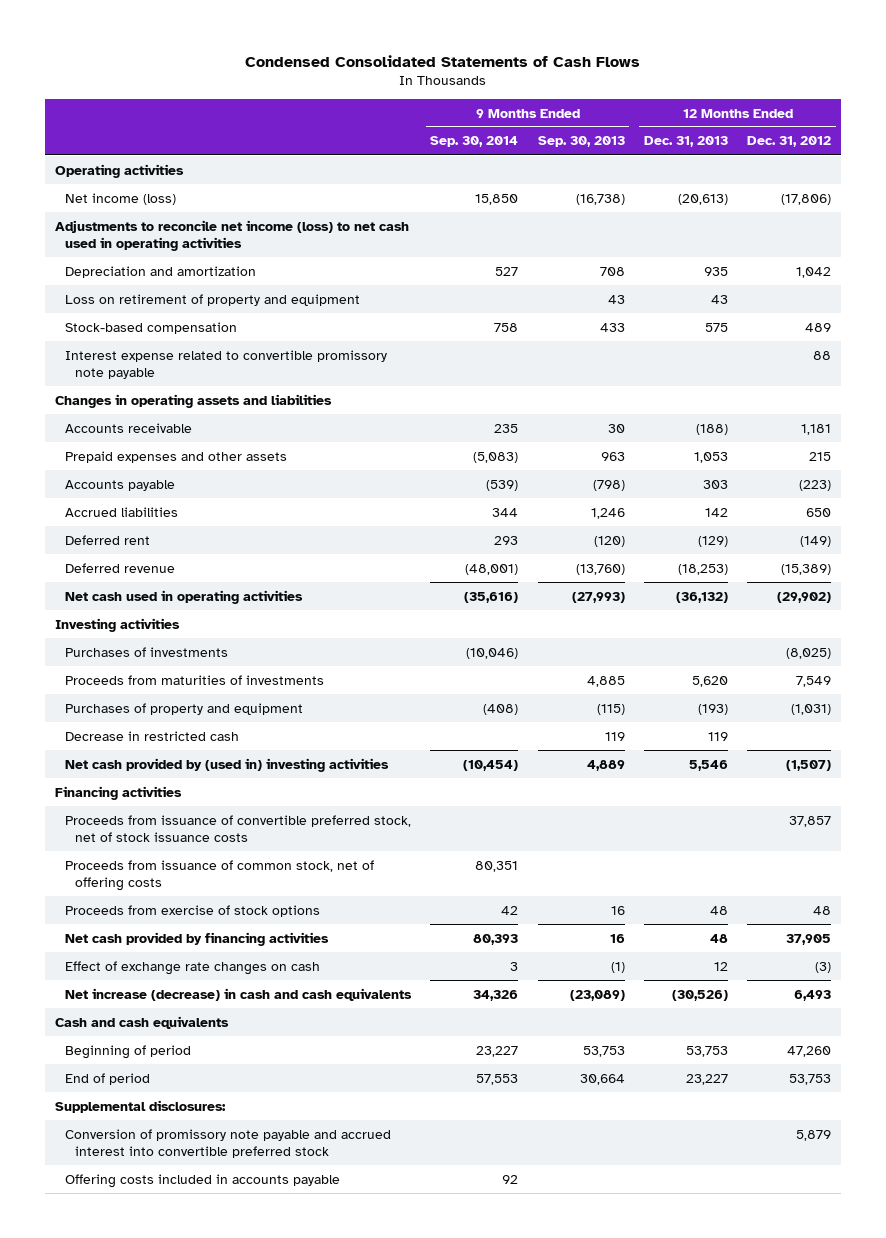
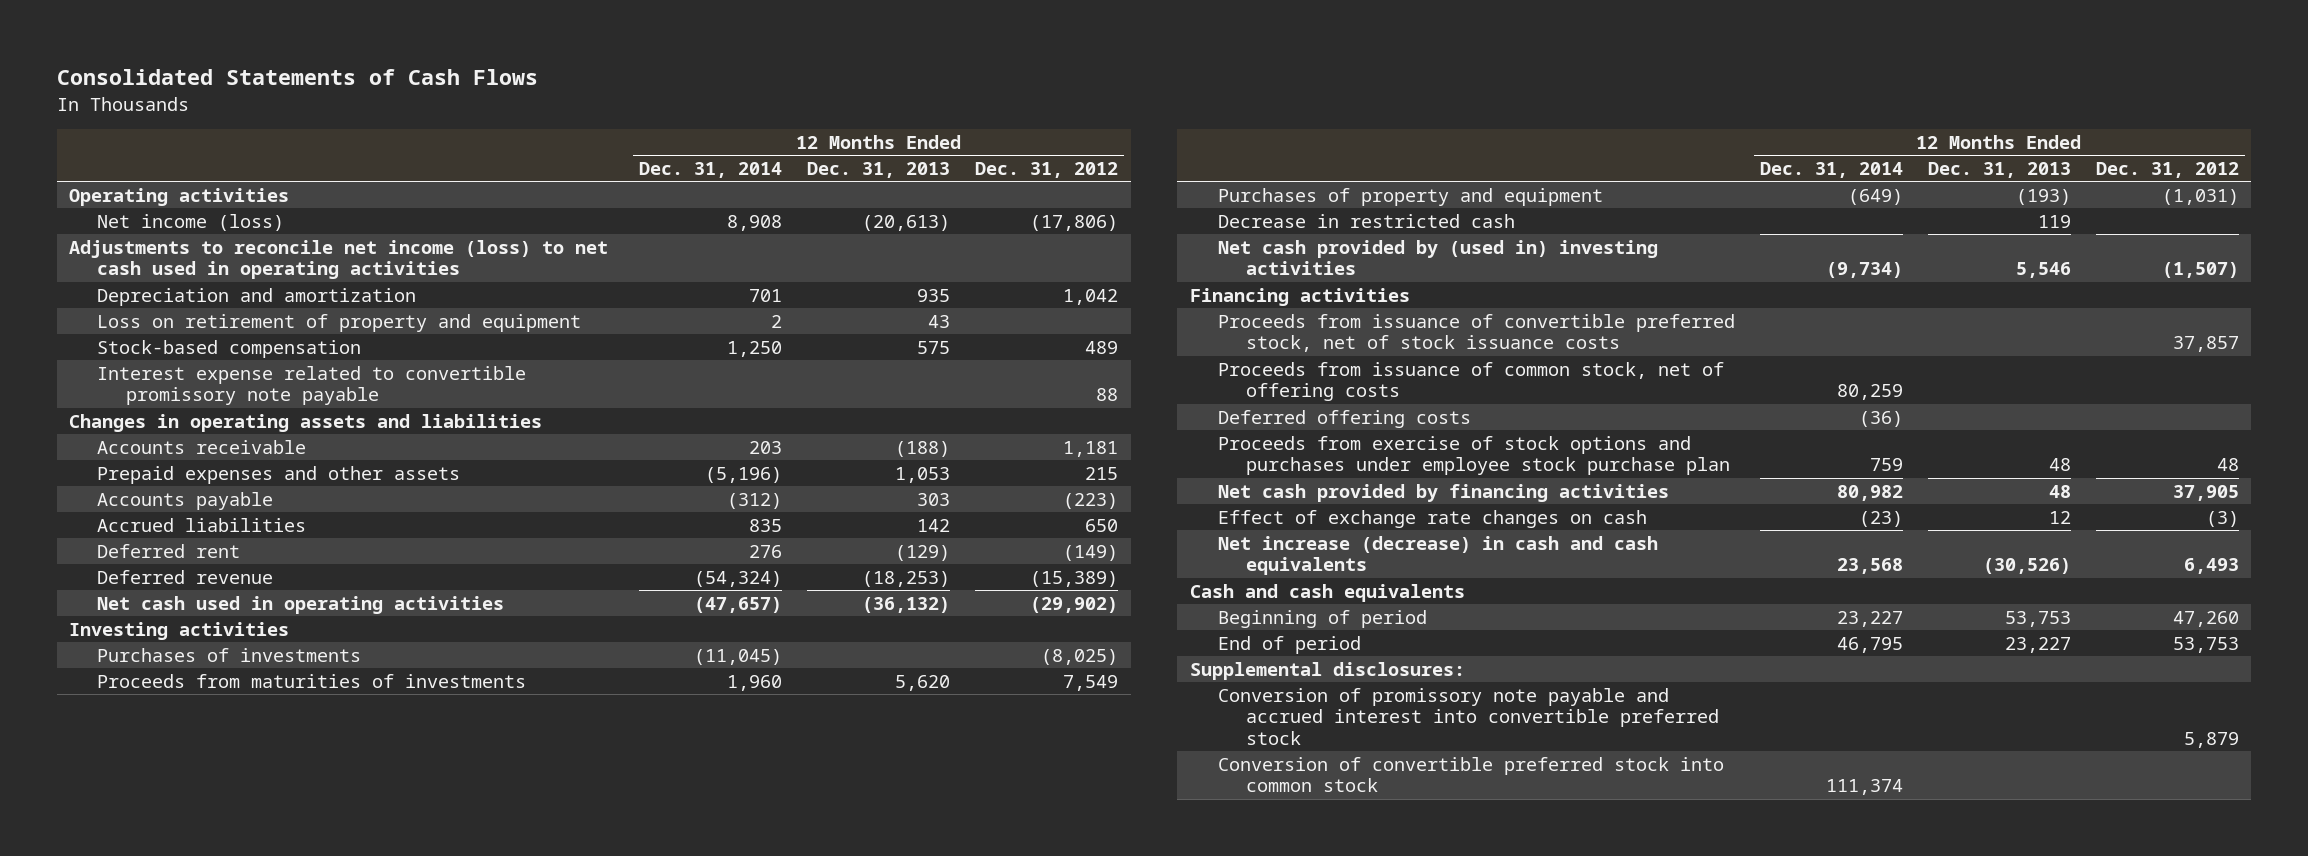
- Condensed Consolidated Statements of Cash Flows
+ Consolidated Statements of Cash Flows
- | 9 Months Ended Sep. 30, 2014 | 9 Months Ended Sep. 30, 2013 | 12 Months Ended Dec. 31, 2013 | 12 Months Ended Dec. 31, 2012
+ | 12 Months Ended Dec. 31, 2014 | 12 Months Ended Dec. 31, 2013 | 12 Months Ended Dec. 31, 2012
- Proceeds from exercise of stock options | 42 | 16 | 48 | 48
+ Deferred offering costs | (36) | |
+ Proceeds from exercise of stock options and purchases under employee stock purchase plan | 759 | 48 | 48
- Offering costs included in accounts payable | 92 | | |
+ Conversion of convertible preferred stock into common stock | 111,374 | |

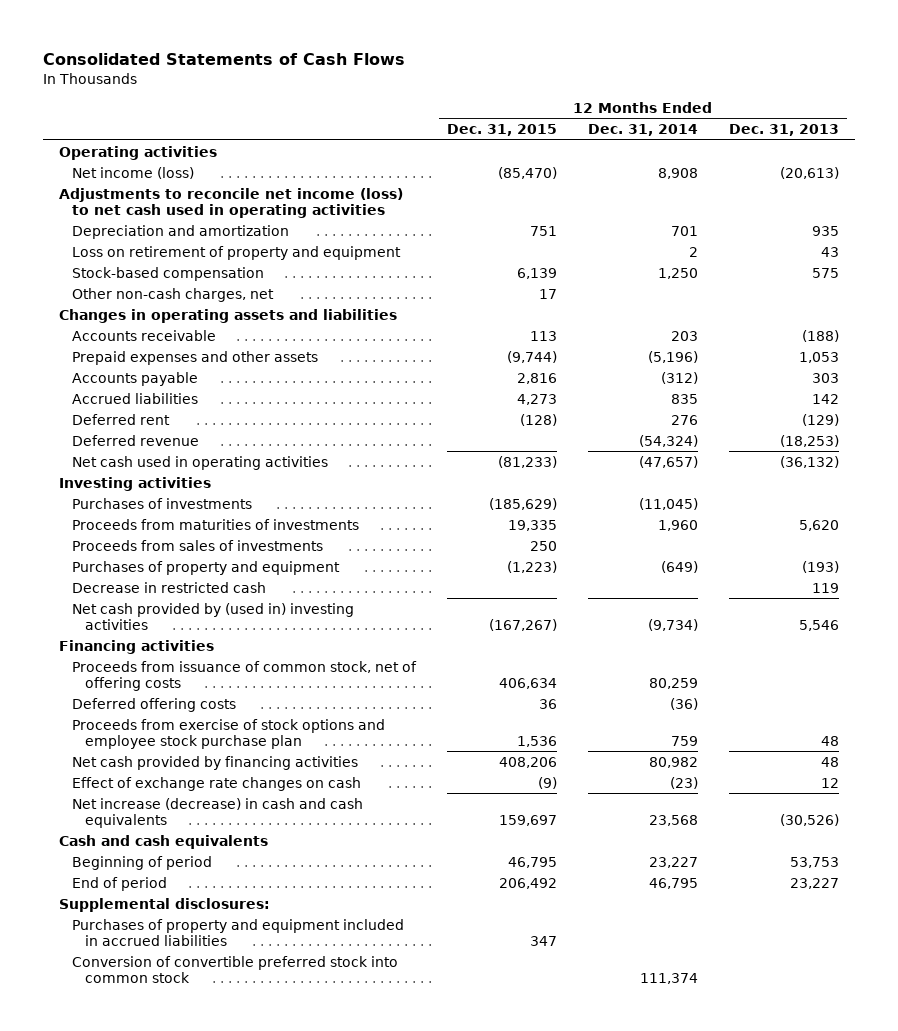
- | 12 Months Ended Dec. 31, 2014 | 12 Months Ended Dec. 31, 2013 | 12 Months Ended Dec. 31, 2012
+ | 12 Months Ended Dec. 31, 2015 | 12 Months Ended Dec. 31, 2014 | 12 Months Ended Dec. 31, 2013
- Interest expense related to convertible promissory note payable | | | 88
+ Other non-cash charges, net | 17 | |
+ Proceeds from sales of investments | 250 | |
- Proceeds from issuance of convertible preferred stock, net of stock issuance costs | | | 37,857
- Proceeds from exercise of stock options and purchases under employee stock purchase plan | 759 | 48 | 48
+ Proceeds from exercise of stock options and employee stock purchase plan | 1,536 | 759 | 48
- Conversion of promissory note payable and accrued interest into convertible preferred stock | | | 5,879
+ Purchases of property and equipment included in accrued liabilities | 347 | |

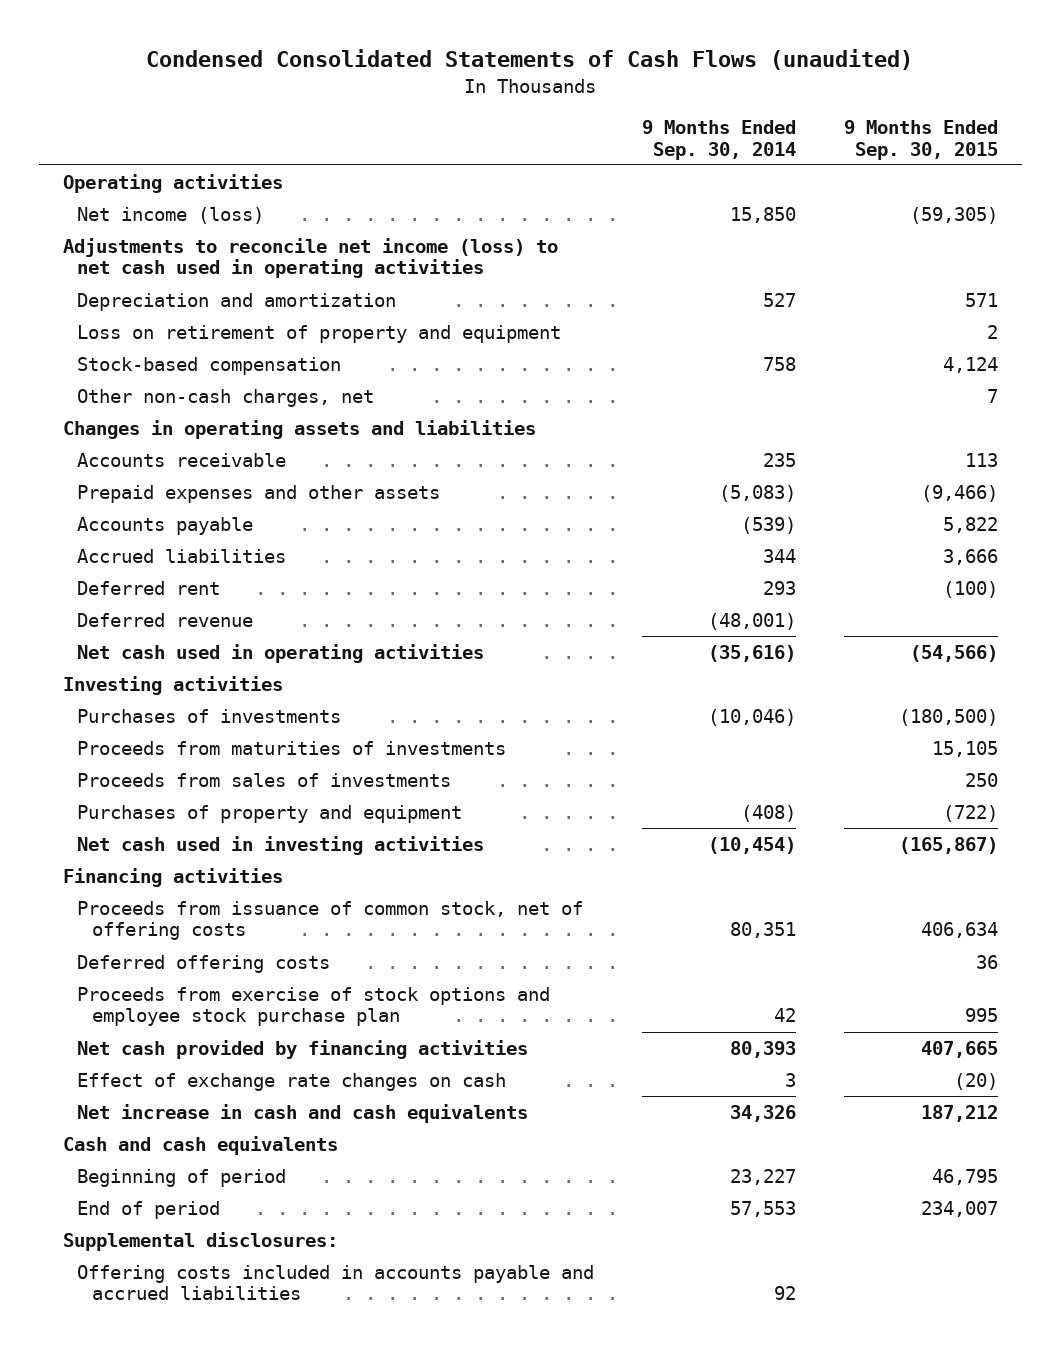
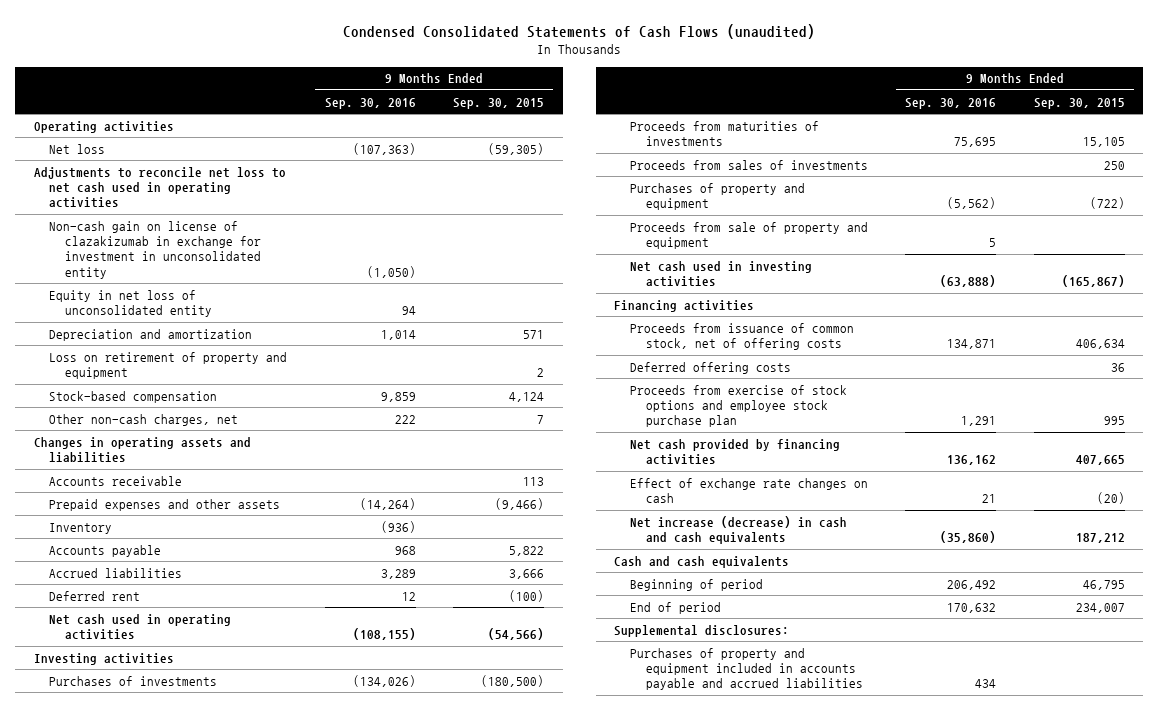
- | 9 Months Ended Sep. 30, 2014 | 9 Months Ended Sep. 30, 2015
+ | 9 Months Ended Sep. 30, 2016 | 9 Months Ended Sep. 30, 2015
- Net income (loss) | 15,850 | (59,305)
- Adjustments to reconcile net income (loss) to net cash used in operating activities
+ Net loss | (107,363) | (59,305)
+ Adjustments to reconcile net loss to net cash used in operating activities
+ Non-cash gain on license of clazakizumab in exchange for investment in unconsolidated entity | (1,050) |
+ Equity in net loss of unconsolidated entity | 94 |
+ Inventory | (936) |
- Deferred revenue | (48,001) |
+ Proceeds from sale of property and equipment | 5 |
- Net increase in cash and cash equivalents | 34,326 | 187,212
+ Net increase (decrease) in cash and cash equivalents | (35,860) | 187,212
- Offering costs included in accounts payable and accrued liabilities | 92 |
+ Purchases of property and equipment included in accounts payable and accrued liabilities | 434 |

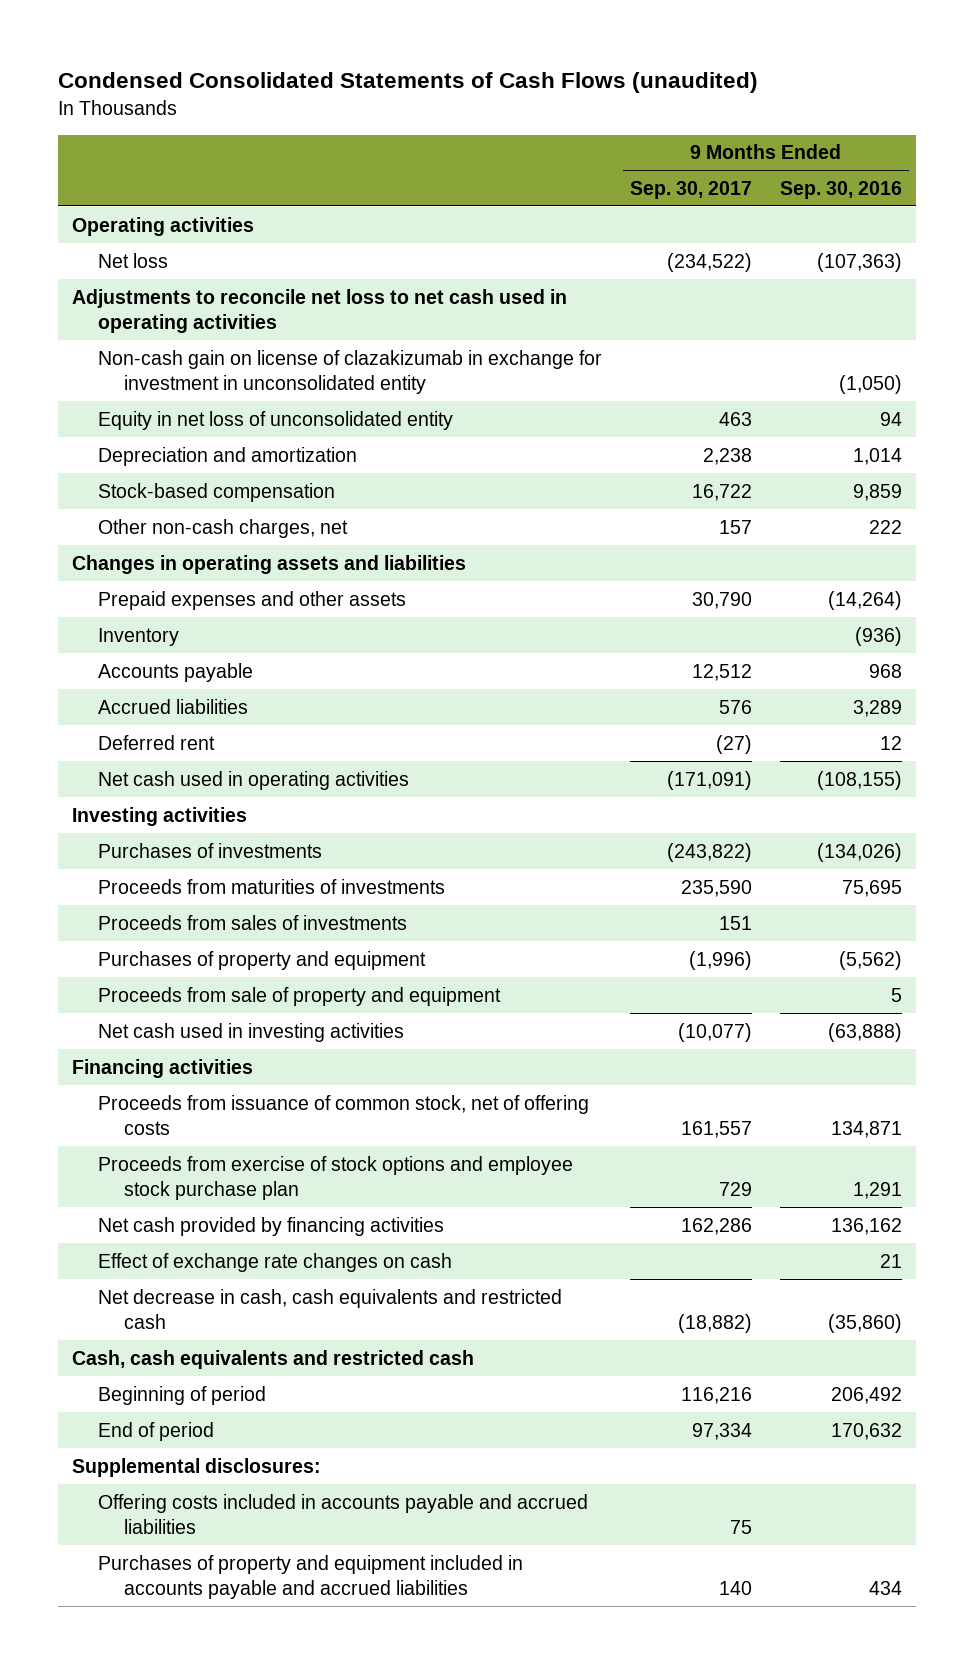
- | 9 Months Ended Sep. 30, 2016 | 9 Months Ended Sep. 30, 2015
+ | 9 Months Ended Sep. 30, 2017 | 9 Months Ended Sep. 30, 2016
- Loss on retirement of property and equipment | | 2
- Accounts receivable | | 113
- Deferred offering costs | | 36
- Net increase (decrease) in cash and cash equivalents | (35,860) | 187,212
- Cash and cash equivalents
+ Net decrease in cash, cash equivalents and restricted cash | (18,882) | (35,860)
+ Cash, cash equivalents and restricted cash
+ Offering costs included in accounts payable and accrued liabilities | 75 |

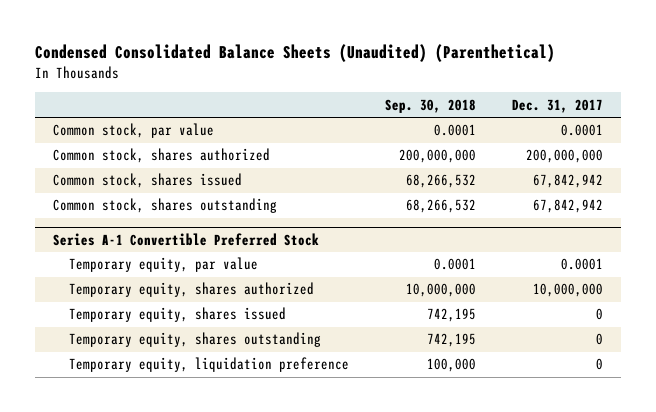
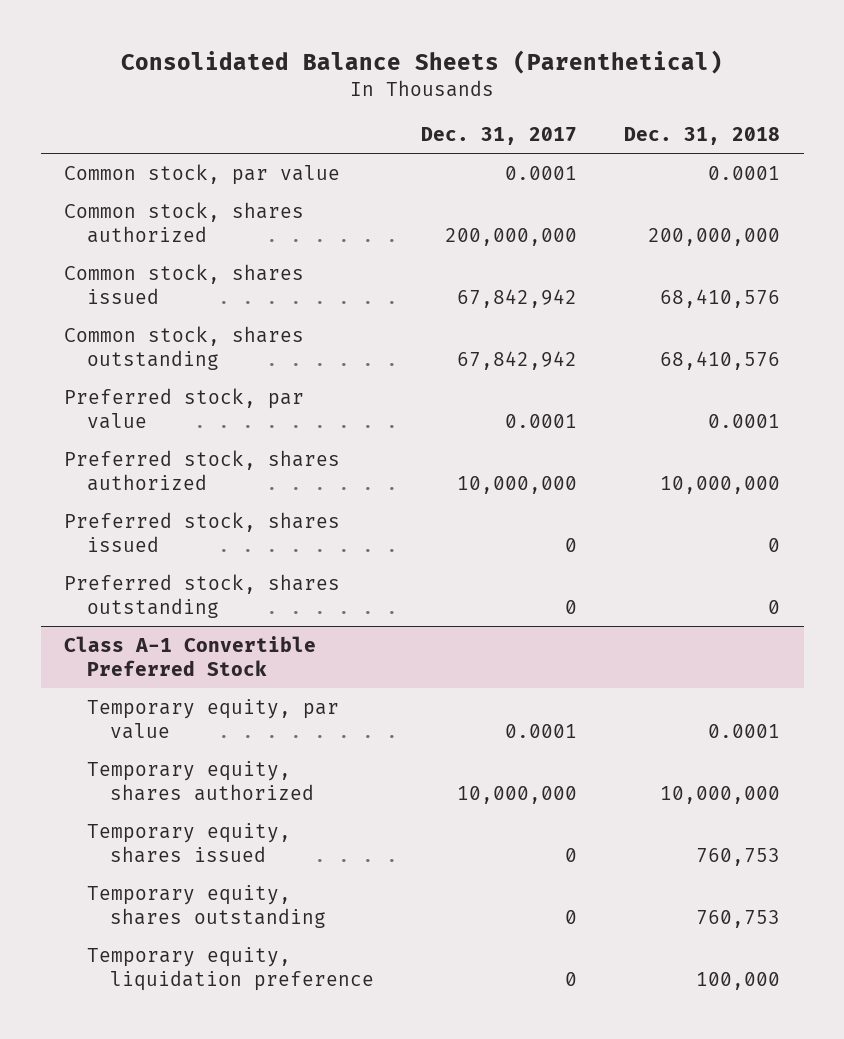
- Condensed Consolidated Balance Sheets (Unaudited) (Parenthetical)
+ Consolidated Balance Sheets (Parenthetical)
- | Sep. 30, 2018 | Dec. 31, 2017
+ | Dec. 31, 2017 | Dec. 31, 2018
- Series A-1 Convertible Preferred Stock
+ Preferred stock, par value | 0.0001 | 0.0001
+ Preferred stock, shares authorized | 10,000,000 | 10,000,000
+ Preferred stock, shares issued | 0 | 0
+ Preferred stock, shares outstanding | 0 | 0
+ Class A-1 Convertible Preferred Stock

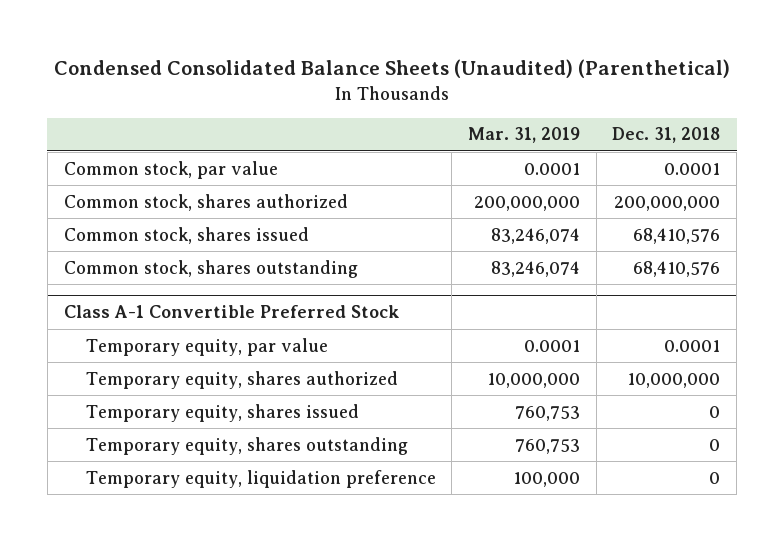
- Consolidated Balance Sheets (Parenthetical)
+ Condensed Consolidated Balance Sheets (Unaudited) (Parenthetical)
- | Dec. 31, 2017 | Dec. 31, 2018
+ | Mar. 31, 2019 | Dec. 31, 2018
- Preferred stock, par value | 0.0001 | 0.0001
- Preferred stock, shares authorized | 10,000,000 | 10,000,000
- Preferred stock, shares issued | 0 | 0
- Preferred stock, shares outstanding | 0 | 0
@ Class A-1 Convertible Preferred Stock
- Temporary equity, shares issued | 0 | 760,753
- Temporary equity, shares outstanding | 0 | 760,753
- Temporary equity, liquidation preference | 0 | 100,000
+ Temporary equity, shares issued | 760,753 | 0
+ Temporary equity, shares outstanding | 760,753 | 0
+ Temporary equity, liquidation preference | 100,000 | 0

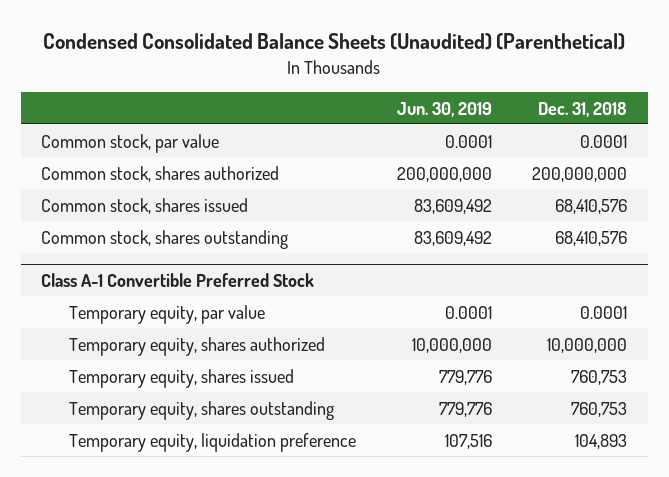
- | Mar. 31, 2019 | Dec. 31, 2018
+ | Jun. 30, 2019 | Dec. 31, 2018
@ Class A-1 Convertible Preferred Stock
- Temporary equity, shares issued | 760,753 | 0
- Temporary equity, shares outstanding | 760,753 | 0
- Temporary equity, liquidation preference | 100,000 | 0
+ Temporary equity, shares issued | 779,776 | 760,753
+ Temporary equity, shares outstanding | 779,776 | 760,753
+ Temporary equity, liquidation preference | 107,516 | 104,893

